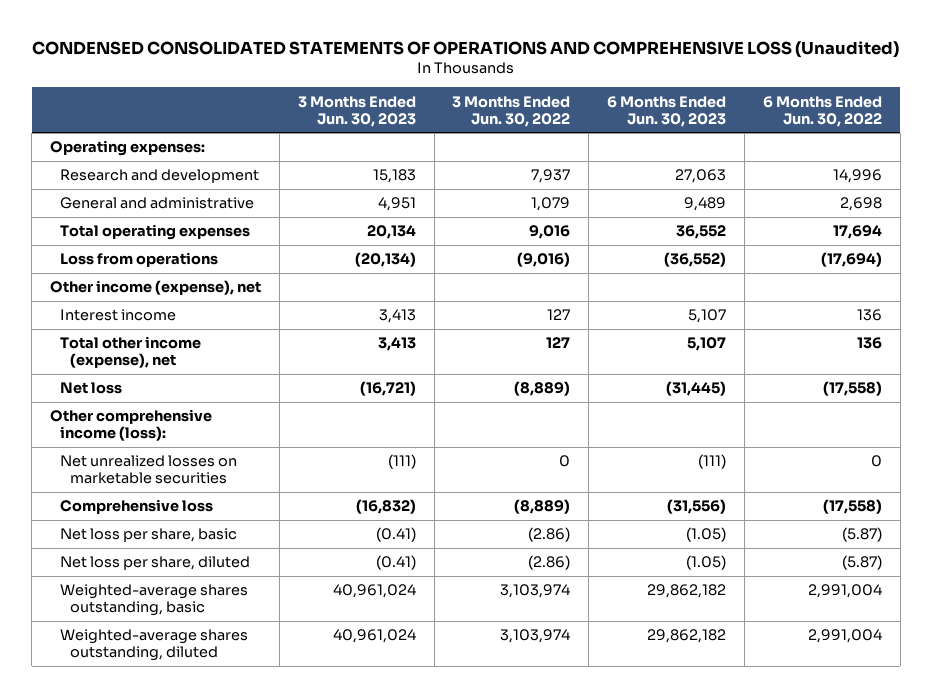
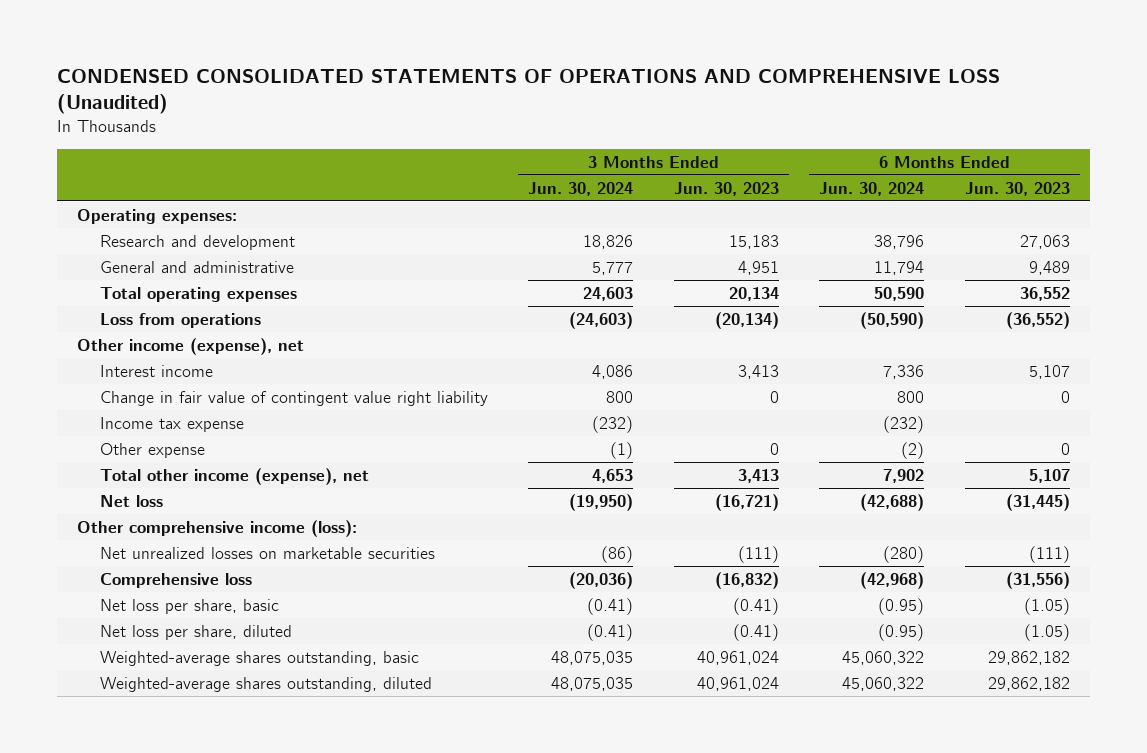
- | 3 Months Ended Jun. 30, 2023 | 3 Months Ended Jun. 30, 2022 | 6 Months Ended Jun. 30, 2023 | 6 Months Ended Jun. 30, 2022
+ | 3 Months Ended Jun. 30, 2024 | 3 Months Ended Jun. 30, 2023 | 6 Months Ended Jun. 30, 2024 | 6 Months Ended Jun. 30, 2023
+ Change in fair value of contingent value right liability | 800 | 0 | 800 | 0
+ Income tax expense | (232) | | (232) |
+ Other expense | (1) | 0 | (2) | 0

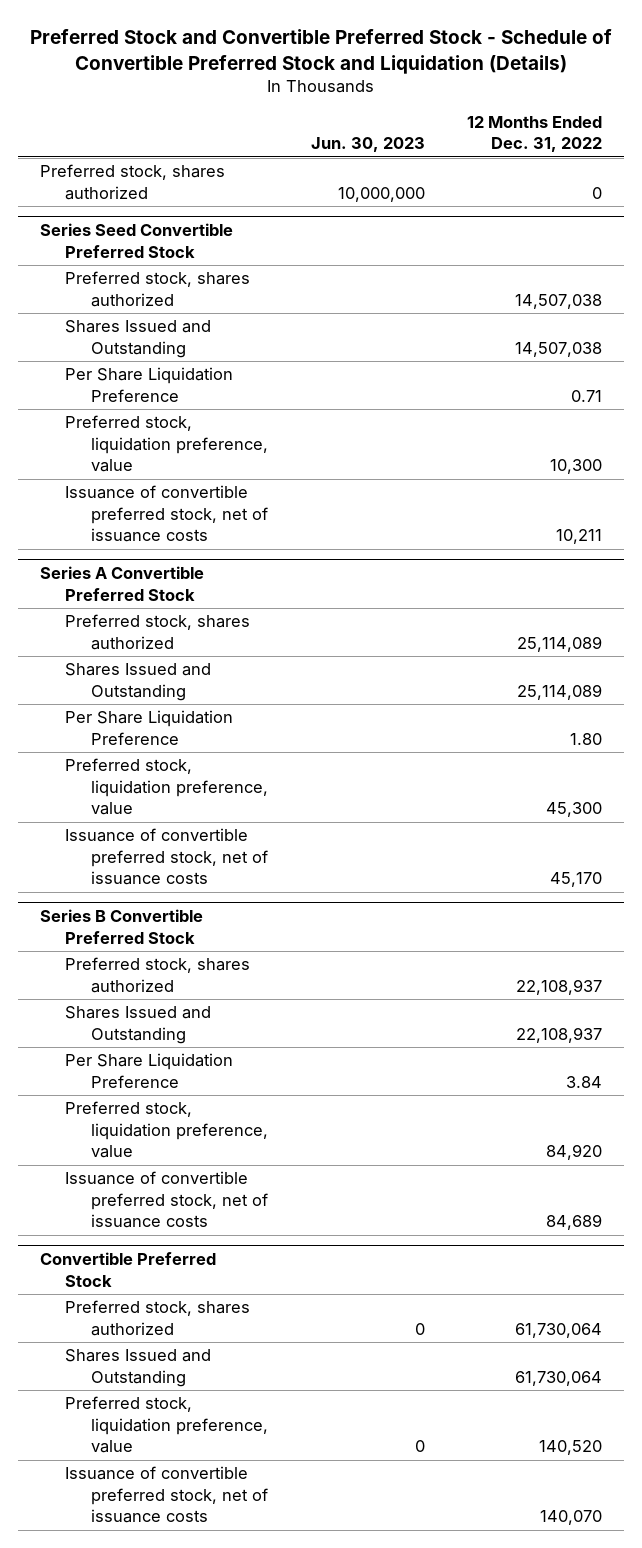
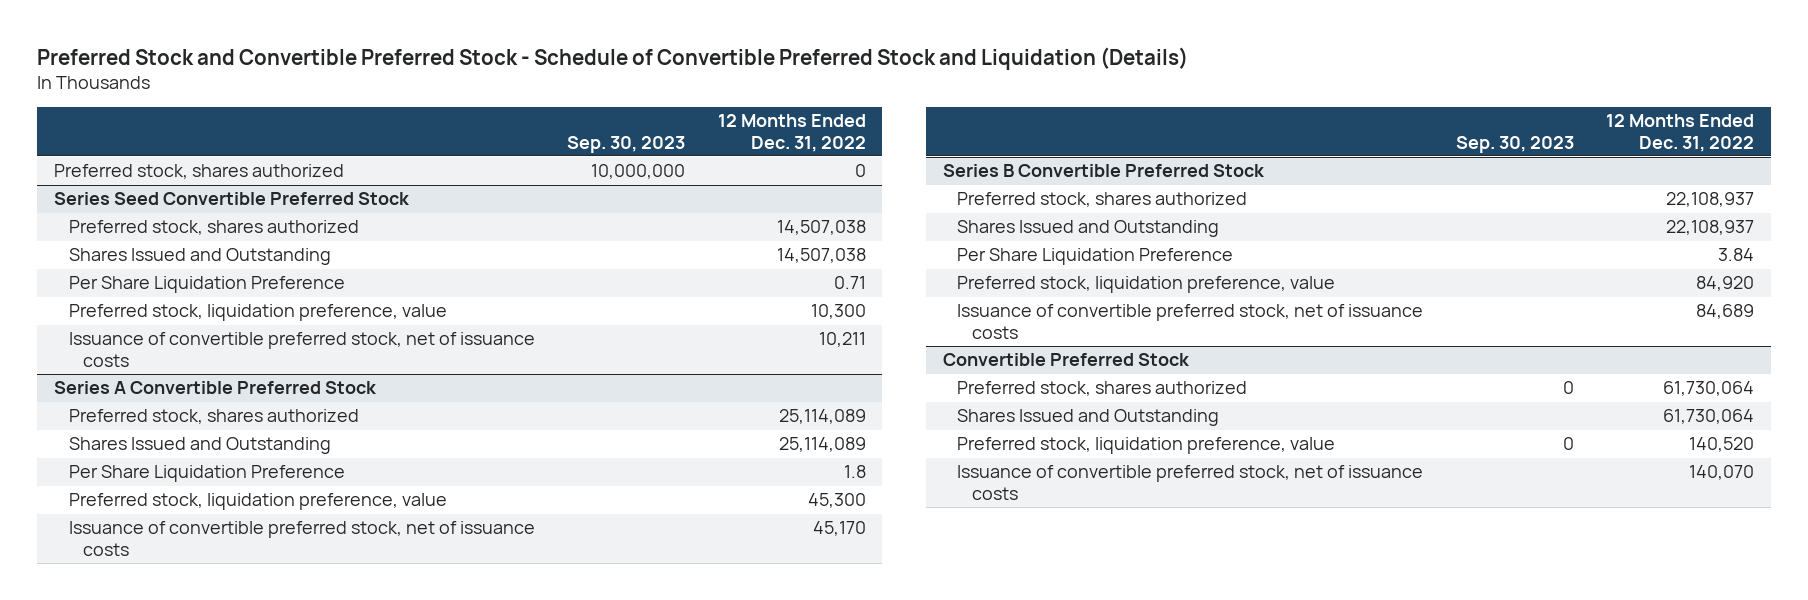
- | Jun. 30, 2023 | 12 Months Ended Dec. 31, 2022
+ | Sep. 30, 2023 | 12 Months Ended Dec. 31, 2022
@ Series A Convertible Preferred Stock
- Per Share Liquidation Preference | | 1.80
+ Per Share Liquidation Preference | | 1.8

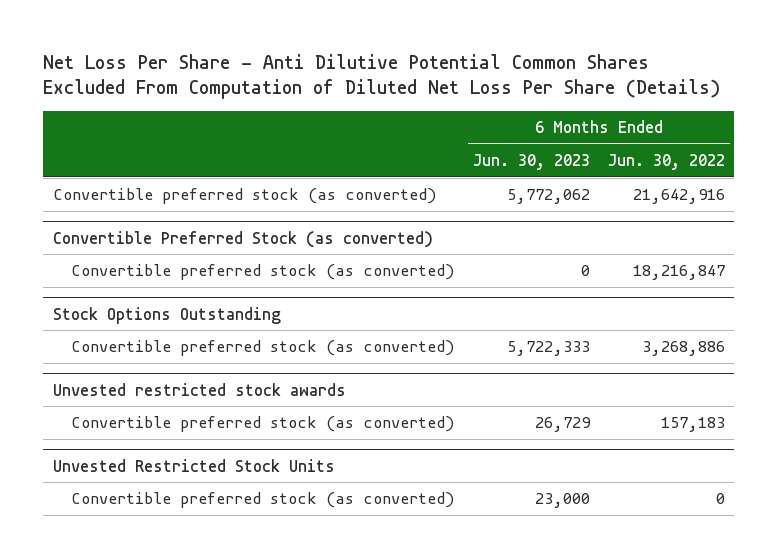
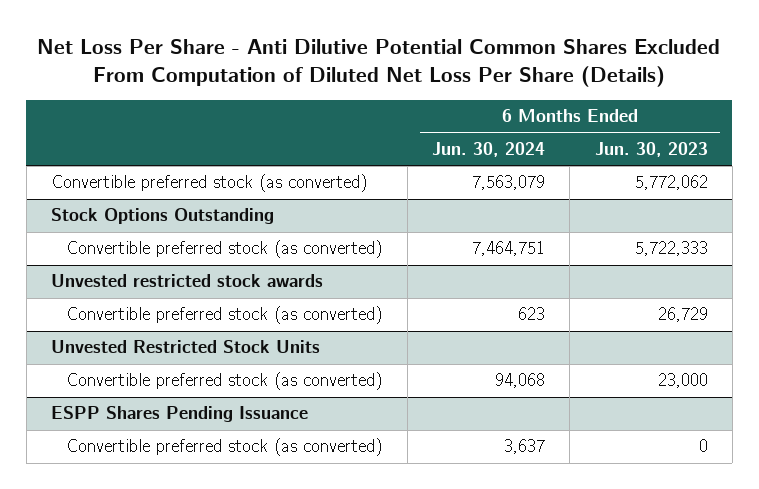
- | 6 Months Ended Jun. 30, 2023 | 6 Months Ended Jun. 30, 2022
+ | 6 Months Ended Jun. 30, 2024 | 6 Months Ended Jun. 30, 2023
- Convertible Preferred Stock (as converted)
- Convertible preferred stock (as converted) | 0 | 18,216,847
+ ESPP Shares Pending Issuance
+ Convertible preferred stock (as converted) | 3,637 | 0

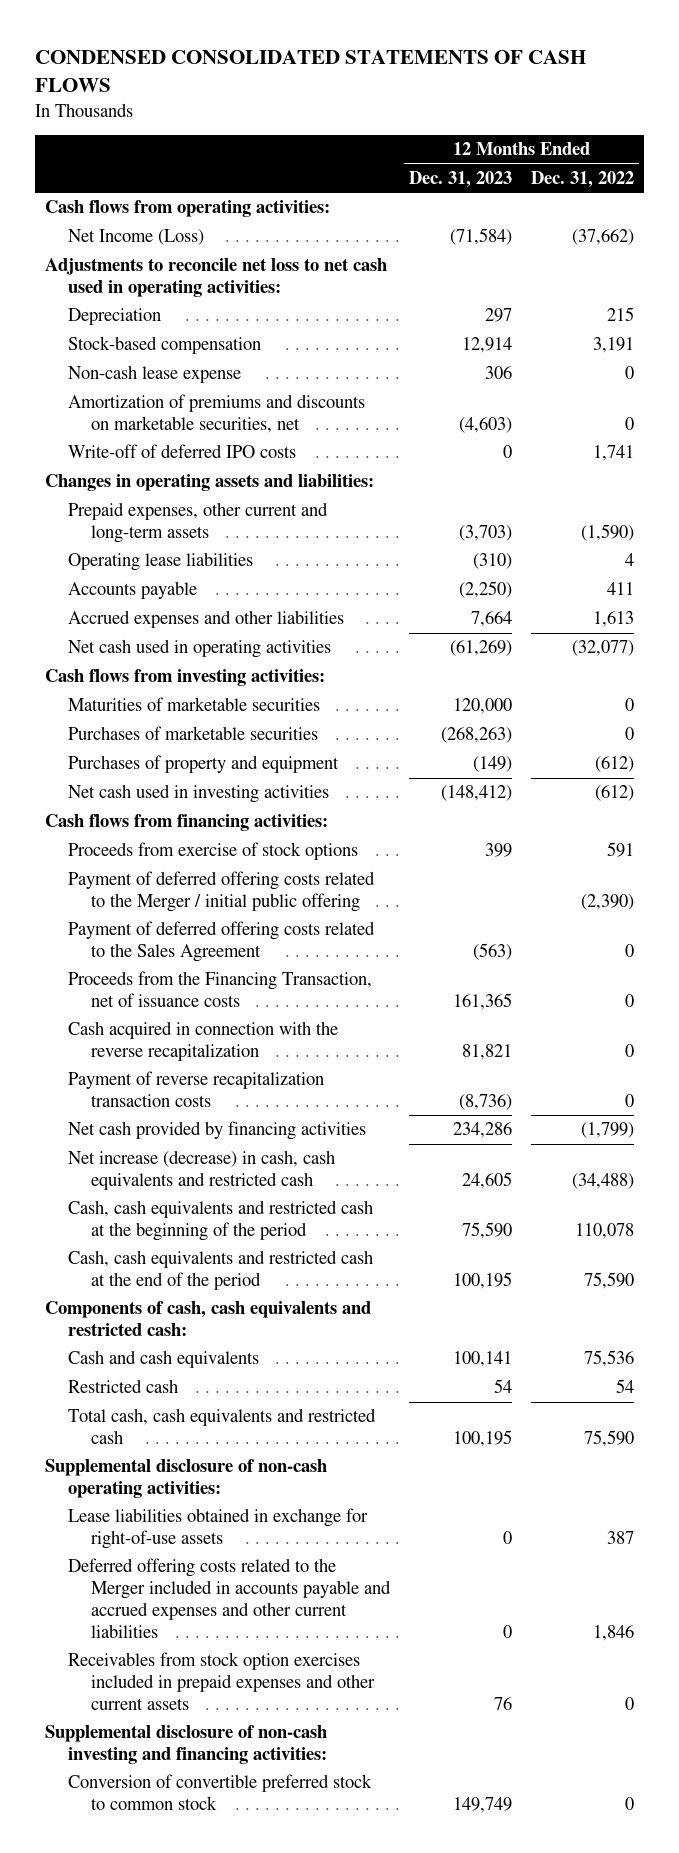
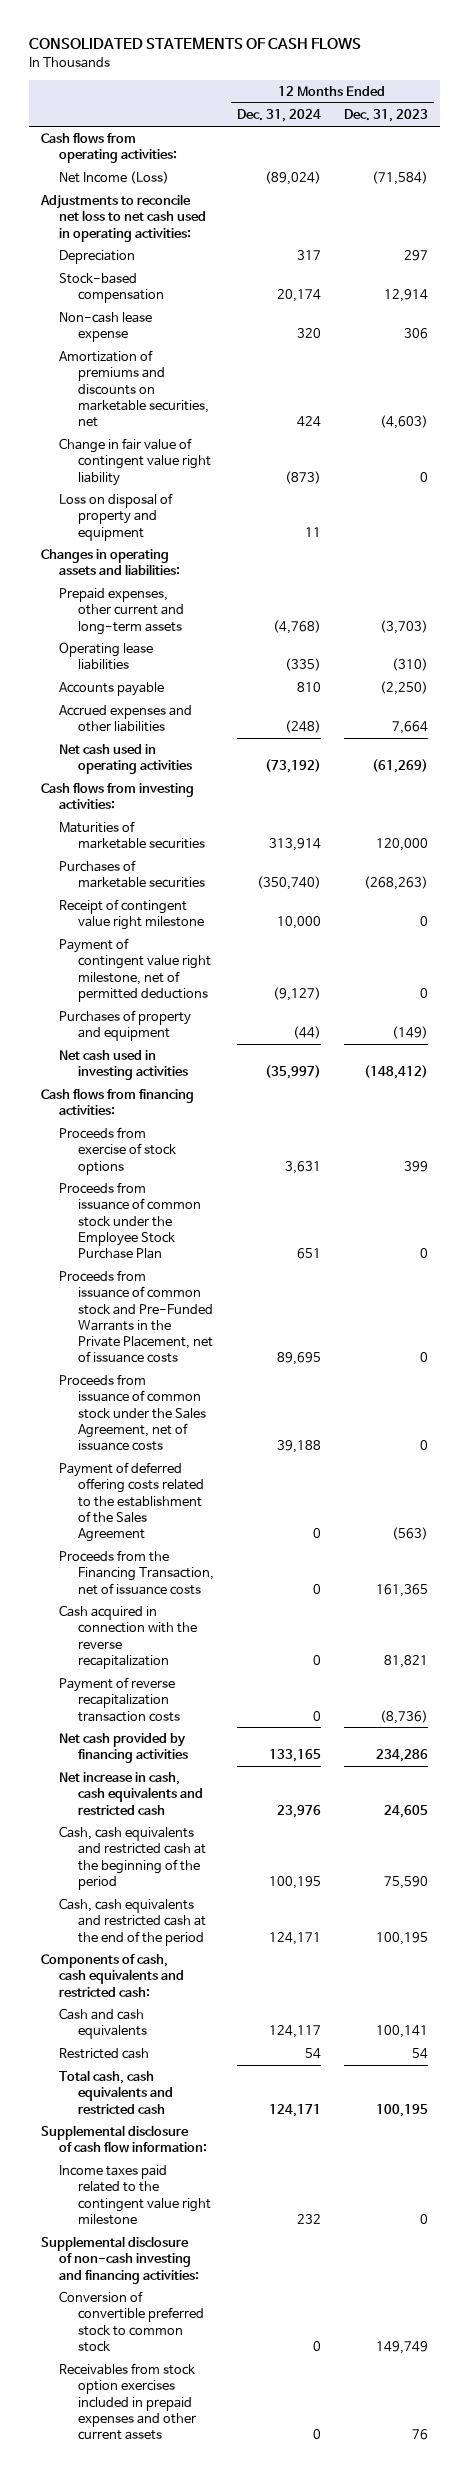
- CONDENSED CONSOLIDATED STATEMENTS OF CASH FLOWS
+ CONSOLIDATED STATEMENTS OF CASH FLOWS
- | 12 Months Ended Dec. 31, 2023 | 12 Months Ended Dec. 31, 2022
+ | 12 Months Ended Dec. 31, 2024 | 12 Months Ended Dec. 31, 2023
- Write-off of deferred IPO costs | 0 | 1,741
+ Change in fair value of contingent value right liability | (873) | 0
+ Loss on disposal of property and equipment | 11 |
+ Receipt of contingent value right milestone | 10,000 | 0
+ Payment of contingent value right milestone, net of permitted deductions | (9,127) | 0
- Payment of deferred offering costs related to the Merger / initial public offering | | (2,390)
- Payment of deferred offering costs related to the Sales Agreement | (563) | 0
+ Proceeds from issuance of common stock under the Employee Stock Purchase Plan | 651 | 0
+ Proceeds from issuance of common stock and Pre-Funded Warrants in the Private Placement, net of issuance costs | 89,695 | 0
+ Proceeds from issuance of common stock under the Sales Agreement, net of issuance costs | 39,188 | 0
+ Payment of deferred offering costs related to the establishment of the Sales Agreement | 0 | (563)
- Net increase (decrease) in cash, cash equivalents and restricted cash | 24,605 | (34,488)
+ Net increase in cash, cash equivalents and restricted cash | 23,976 | 24,605
- Supplemental disclosure of non-cash operating activities:
- Lease liabilities obtained in exchange for right-of-use assets | 0 | 387
- Deferred offering costs related to the Merger included in accounts payable and accrued expenses and other current liabilities | 0 | 1,846
+ Supplemental disclosure of cash flow information:
+ Income taxes paid related to the contingent value right milestone | 232 | 0
moved down: Receivables from stock option exercises included in prepaid expenses and other current assets | 0 | 76

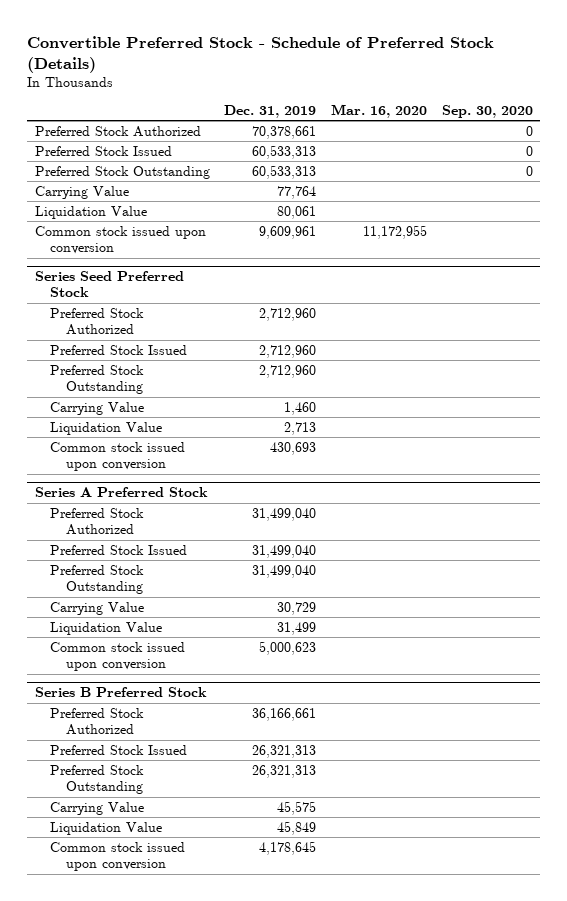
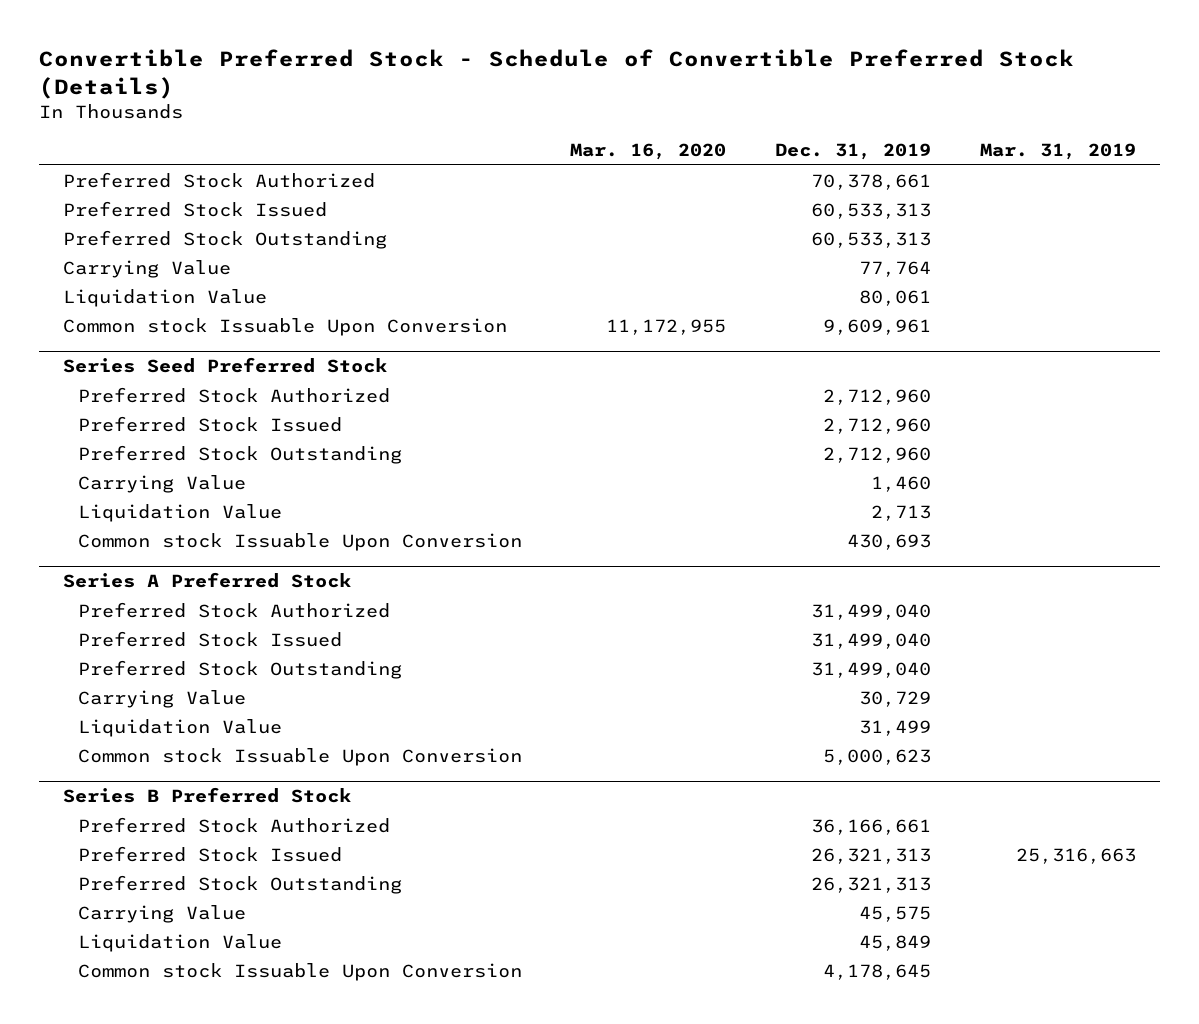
- Convertible Preferred Stock - Schedule of Preferred Stock (Details)
+ Convertible Preferred Stock - Schedule of Convertible Preferred Stock (Details)
- | Dec. 31, 2019 | Mar. 16, 2020 | Sep. 30, 2020
+ | Mar. 16, 2020 | Dec. 31, 2019 | Mar. 31, 2019
- Common stock issued upon conversion | 9,609,961 | 11,172,955 |
+ Common stock Issuable Upon Conversion | 11,172,955 | 9,609,961 |
@ Series Seed Preferred Stock
- Common stock issued upon conversion | 430,693 | |
+ Common stock Issuable Upon Conversion | | 430,693 |
@ Series A Preferred Stock
- Common stock issued upon conversion | 5,000,623 | |
+ Common stock Issuable Upon Conversion | | 5,000,623 |
@ Series B Preferred Stock
- Common stock issued upon conversion | 4,178,645 | |
+ Common stock Issuable Upon Conversion | | 4,178,645 |

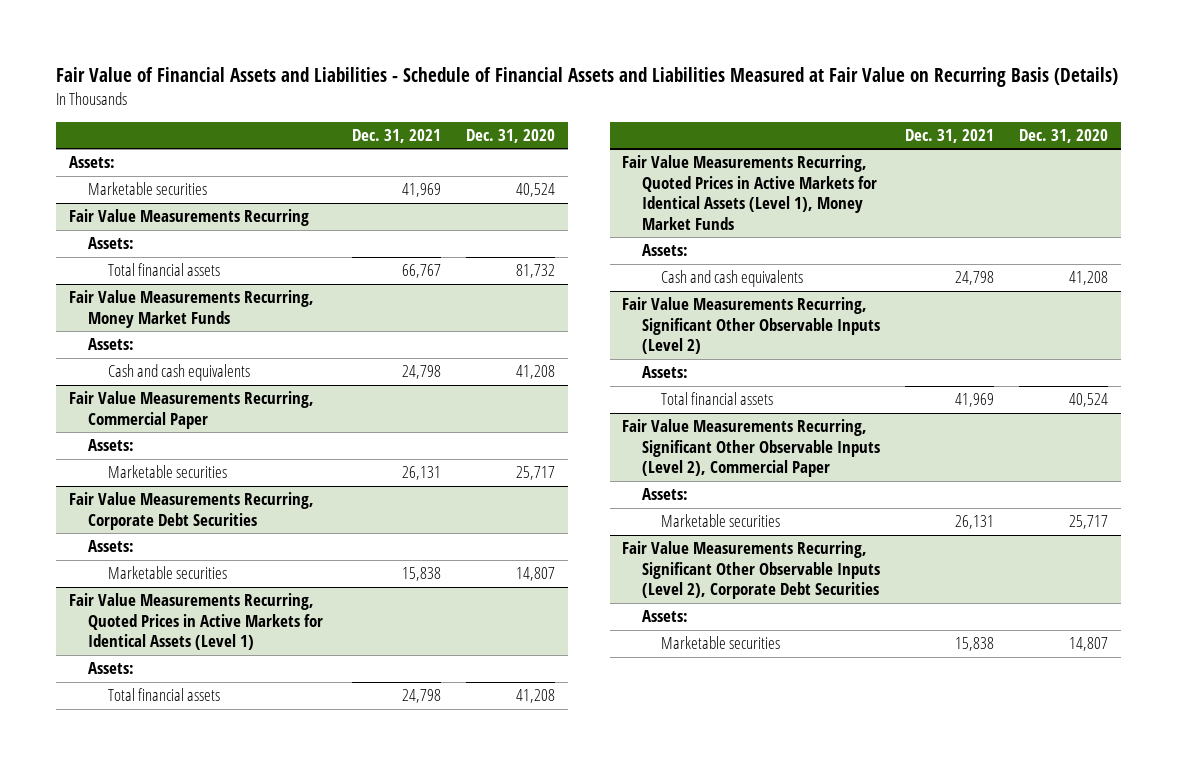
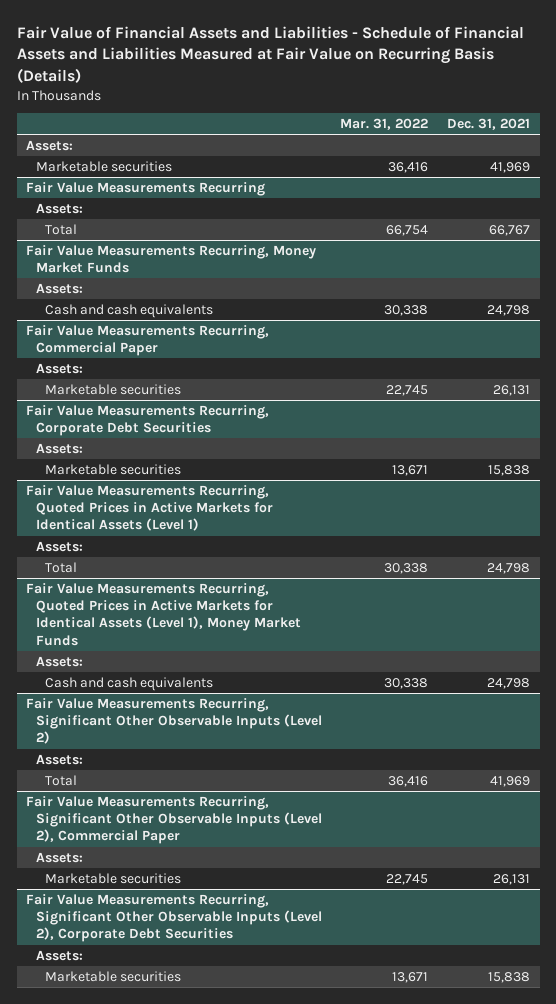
- | Dec. 31, 2021 | Dec. 31, 2020
+ | Mar. 31, 2022 | Dec. 31, 2021
@ Fair Value Measurements Recurring
- Total financial assets | 66,767 | 81,732
+ Total | 66,754 | 66,767
@ Fair Value Measurements Recurring, Quoted Prices in Active Markets for Identical Assets (Level 1)
- Total financial assets | 24,798 | 41,208
+ Total | 30,338 | 24,798
@ Fair Value Measurements Recurring, Significant Other Observable Inputs (Level 2)
- Total financial assets | 41,969 | 40,524
+ Total | 36,416 | 41,969

